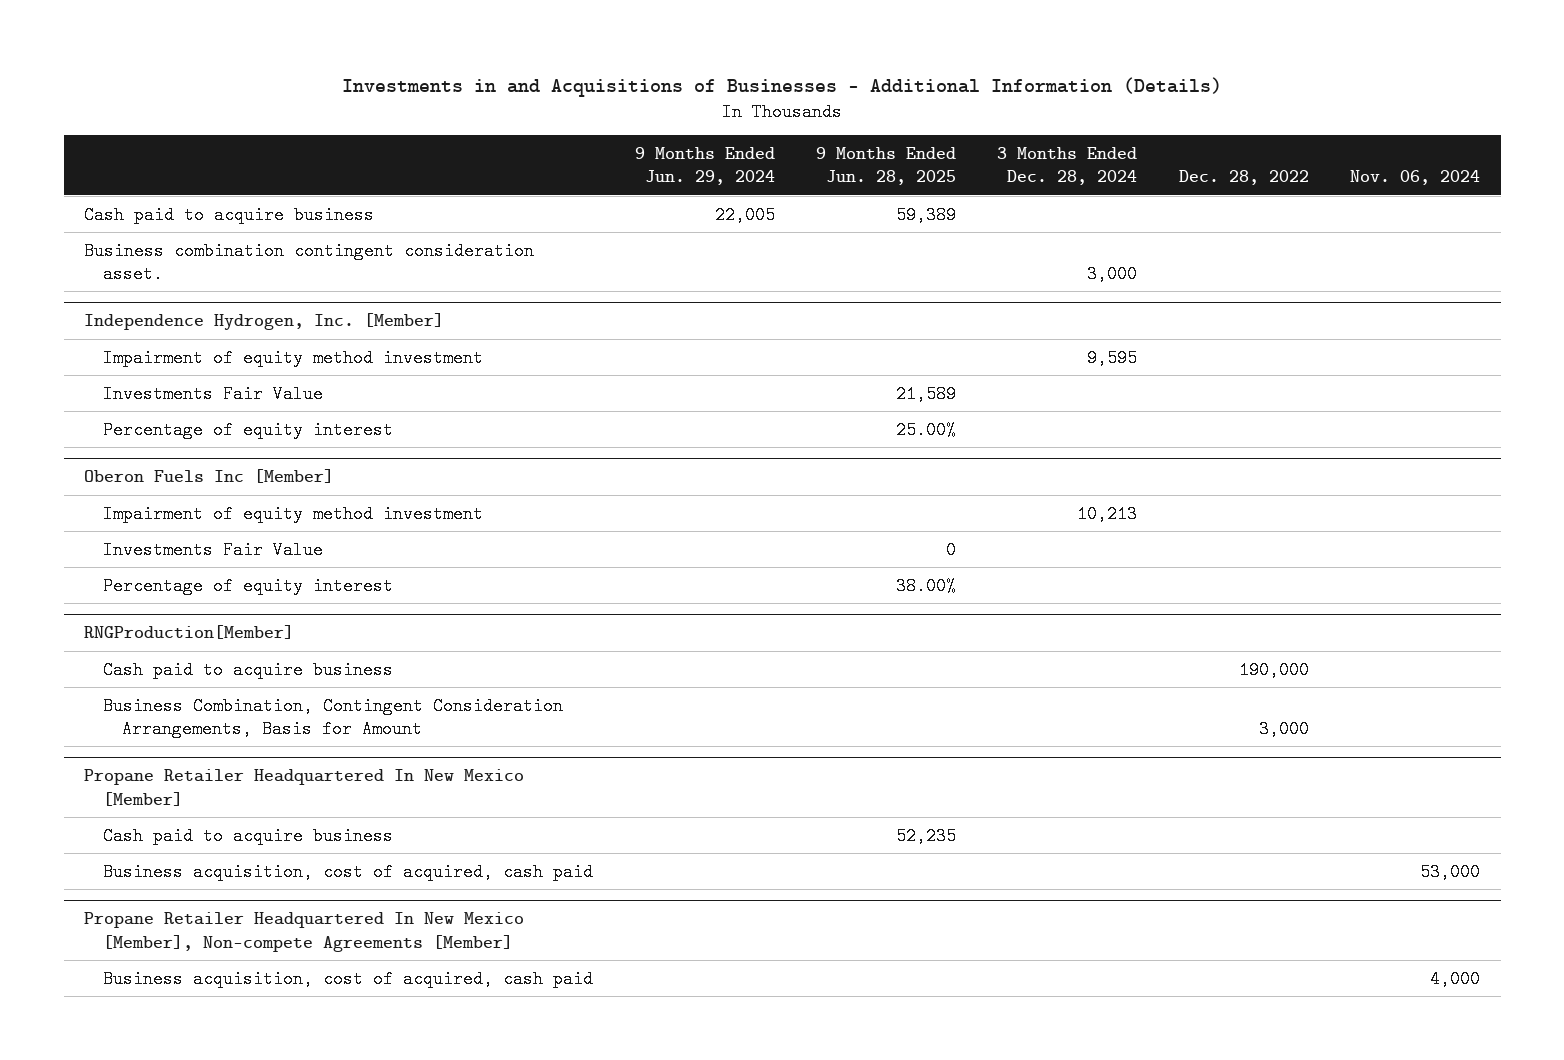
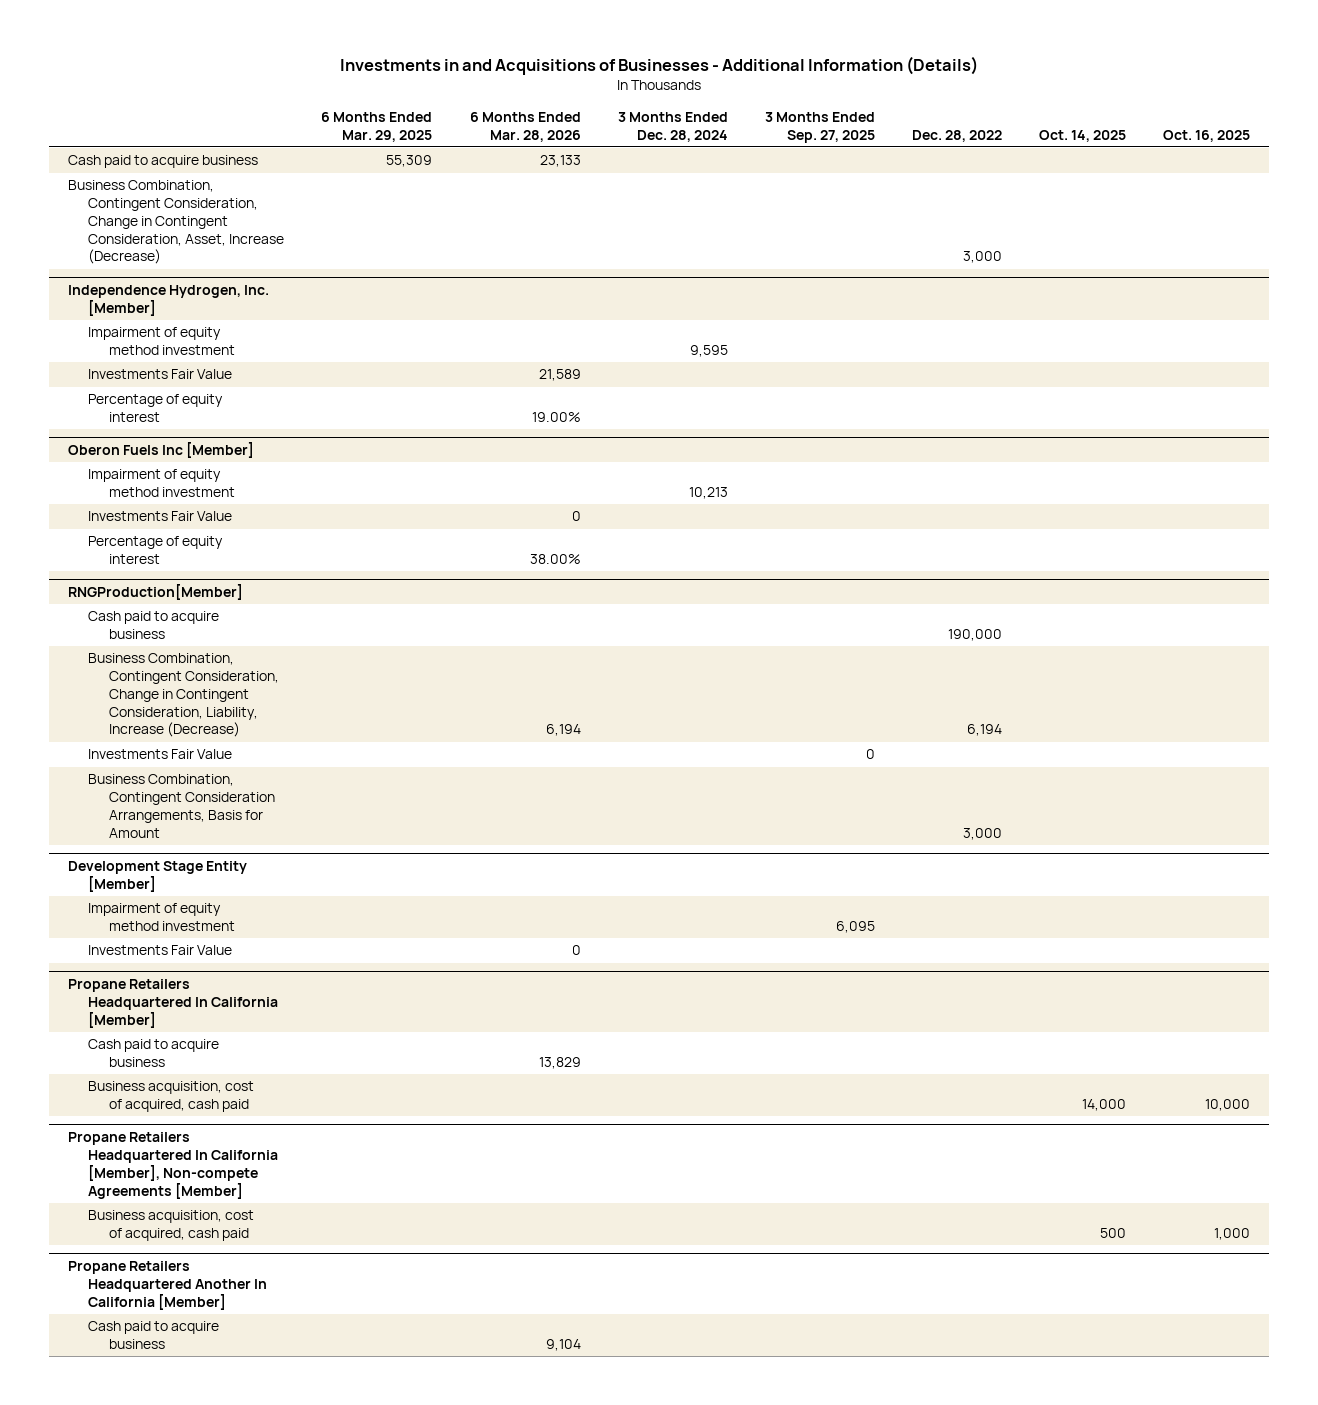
- | 9 Months Ended Jun. 29, 2024 | 9 Months Ended Jun. 28, 2025 | 3 Months Ended Dec. 28, 2024 | Dec. 28, 2022 | Nov. 06, 2024
+ | 6 Months Ended Mar. 29, 2025 | 6 Months Ended Mar. 28, 2026 | 3 Months Ended Dec. 28, 2024 | 3 Months Ended Sep. 27, 2025 | Dec. 28, 2022 | Oct. 14, 2025 | Oct. 16, 2025
- Business combination contingent consideration asset. | | | 3,000 | |
+ Business Combination, Contingent Consideration, Change in Contingent Consideration, Asset, Increase (Decrease) | | | | | 3,000 | |
@ RNGProduction[Member]
+ Business Combination, Contingent Consideration, Change in Contingent Consideration, Liability, Increase (Decrease) | | 6,194 | | | 6,194 | |
+ Investments Fair Value | | | | 0 | | |
- Propane Retailer Headquartered In New Mexico [Member]
- Cash paid to acquire business | | 52,235 | | |
- Business acquisition, cost of acquired, cash paid | | | | | 53,000
- Propane Retailer Headquartered In New Mexico [Member], Non-compete Agreements [Member]
+ Development Stage Entity [Member]
+ Impairment of equity method investment | | | | 6,095 | | |
+ Investments Fair Value | | 0 | | | | |
+ Propane Retailers Headquartered In California [Member]
+ Cash paid to acquire business | | 13,829 | | | | |
+ Business acquisition, cost of acquired, cash paid | | | | | | 14,000 | 10,000
+ Propane Retailers Headquartered In California [Member], Non-compete Agreements [Member]
+ Propane Retailers Headquartered Another In California [Member]
+ Cash paid to acquire business | | 9,104 | | | | |

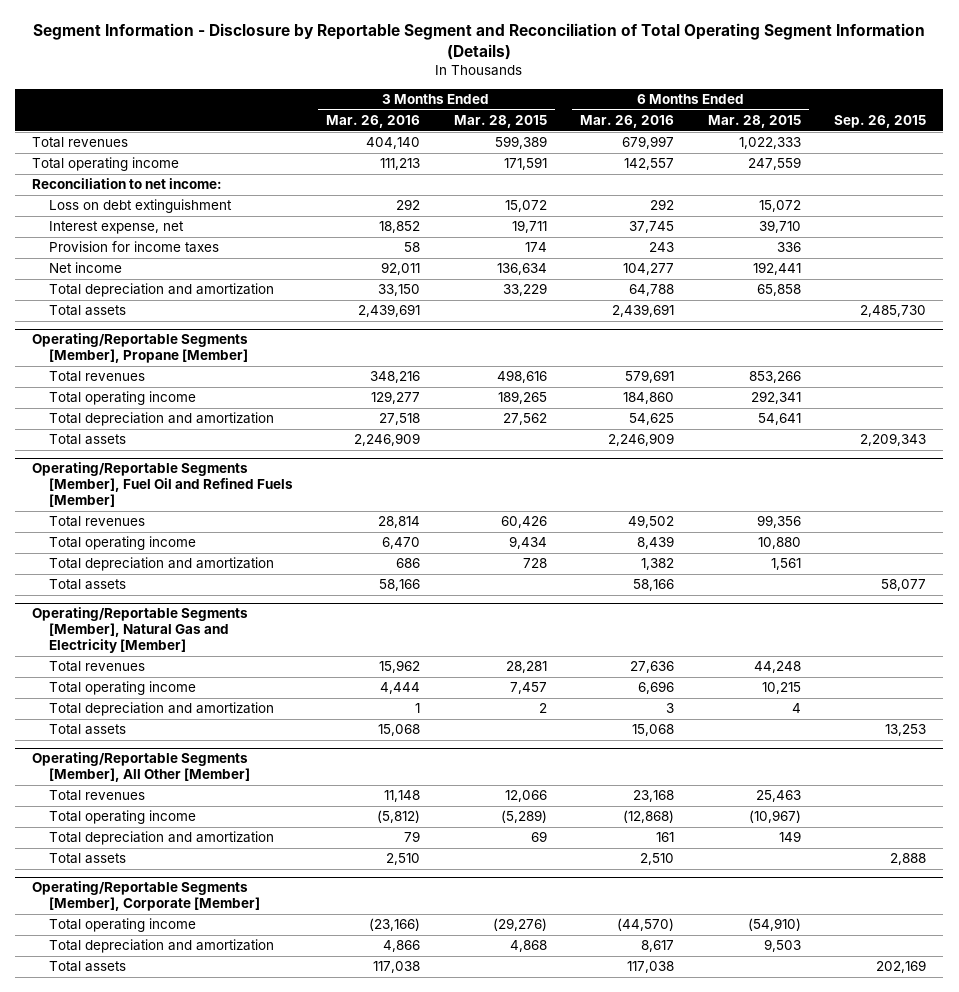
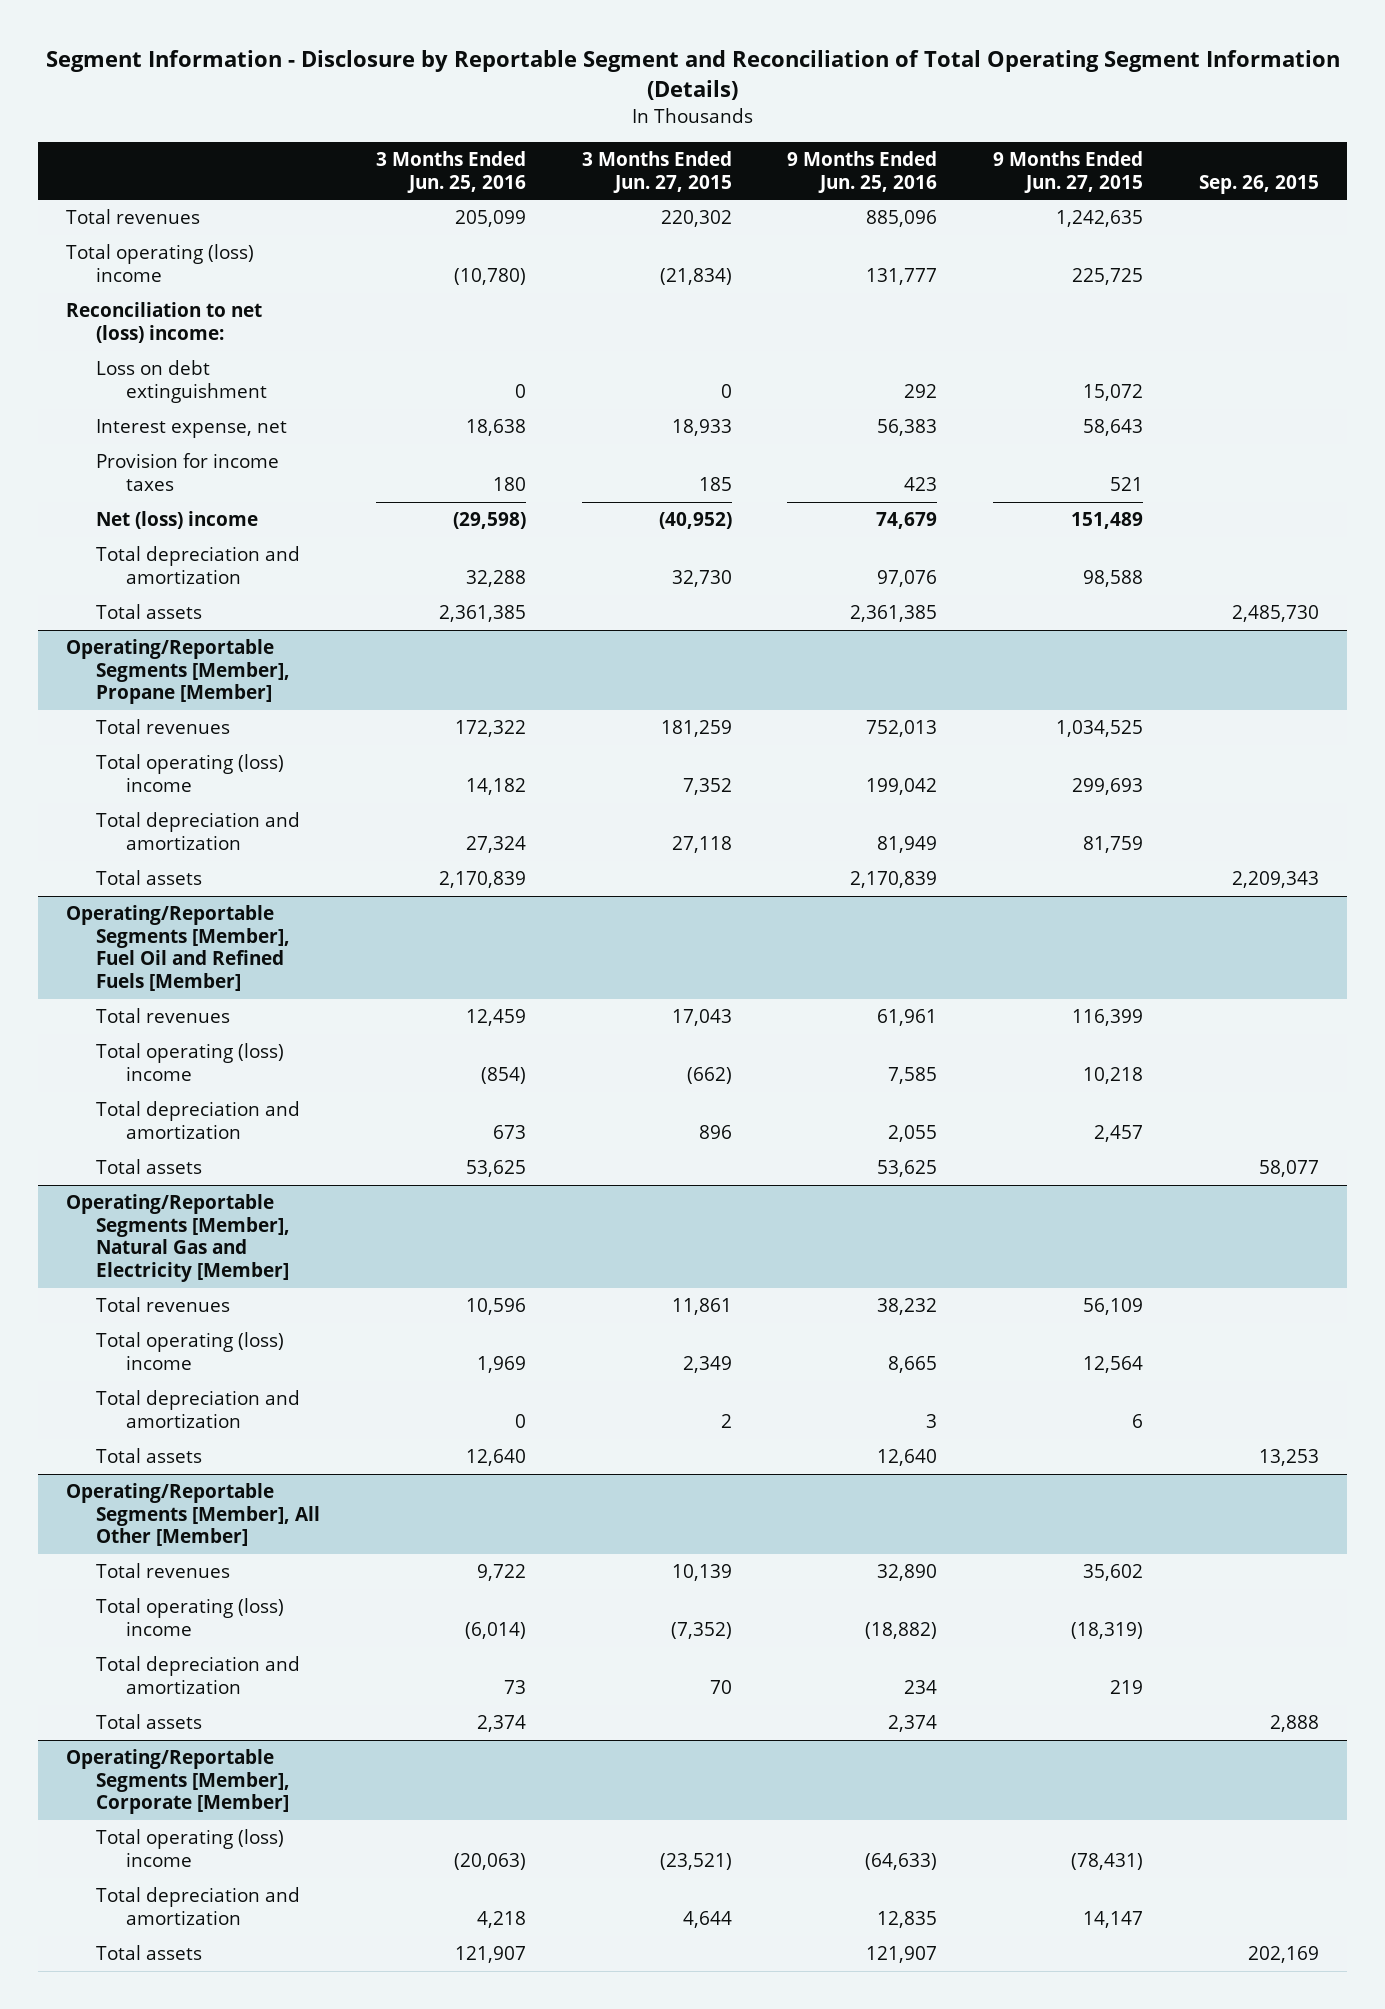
- | 3 Months Ended Mar. 26, 2016 | 3 Months Ended Mar. 28, 2015 | 6 Months Ended Mar. 26, 2016 | 6 Months Ended Mar. 28, 2015 | Sep. 26, 2015
+ | 3 Months Ended Jun. 25, 2016 | 3 Months Ended Jun. 27, 2015 | 9 Months Ended Jun. 25, 2016 | 9 Months Ended Jun. 27, 2015 | Sep. 26, 2015
- Total operating income | 111,213 | 171,591 | 142,557 | 247,559 |
- Reconciliation to net income:
+ Total operating (loss) income | (10,780) | (21,834) | 131,777 | 225,725 |
+ Reconciliation to net (loss) income:
- Net income | 92,011 | 136,634 | 104,277 | 192,441 |
+ Net (loss) income | (29,598) | (40,952) | 74,679 | 151,489 |
@ Operating/Reportable Segments [Member], Propane [Member]
- Total operating income | 129,277 | 189,265 | 184,860 | 292,341 |
+ Total operating (loss) income | 14,182 | 7,352 | 199,042 | 299,693 |
@ Operating/Reportable Segments [Member], Fuel Oil and Refined Fuels [Member]
- Total operating income | 6,470 | 9,434 | 8,439 | 10,880 |
+ Total operating (loss) income | (854) | (662) | 7,585 | 10,218 |
@ Operating/Reportable Segments [Member], Natural Gas and Electricity [Member]
- Total operating income | 4,444 | 7,457 | 6,696 | 10,215 |
+ Total operating (loss) income | 1,969 | 2,349 | 8,665 | 12,564 |
@ Operating/Reportable Segments [Member], All Other [Member]
- Total operating income | (5,812) | (5,289) | (12,868) | (10,967) |
+ Total operating (loss) income | (6,014) | (7,352) | (18,882) | (18,319) |
@ Operating/Reportable Segments [Member], Corporate [Member]
- Total operating income | (23,166) | (29,276) | (44,570) | (54,910) |
+ Total operating (loss) income | (20,063) | (23,521) | (64,633) | (78,431) |

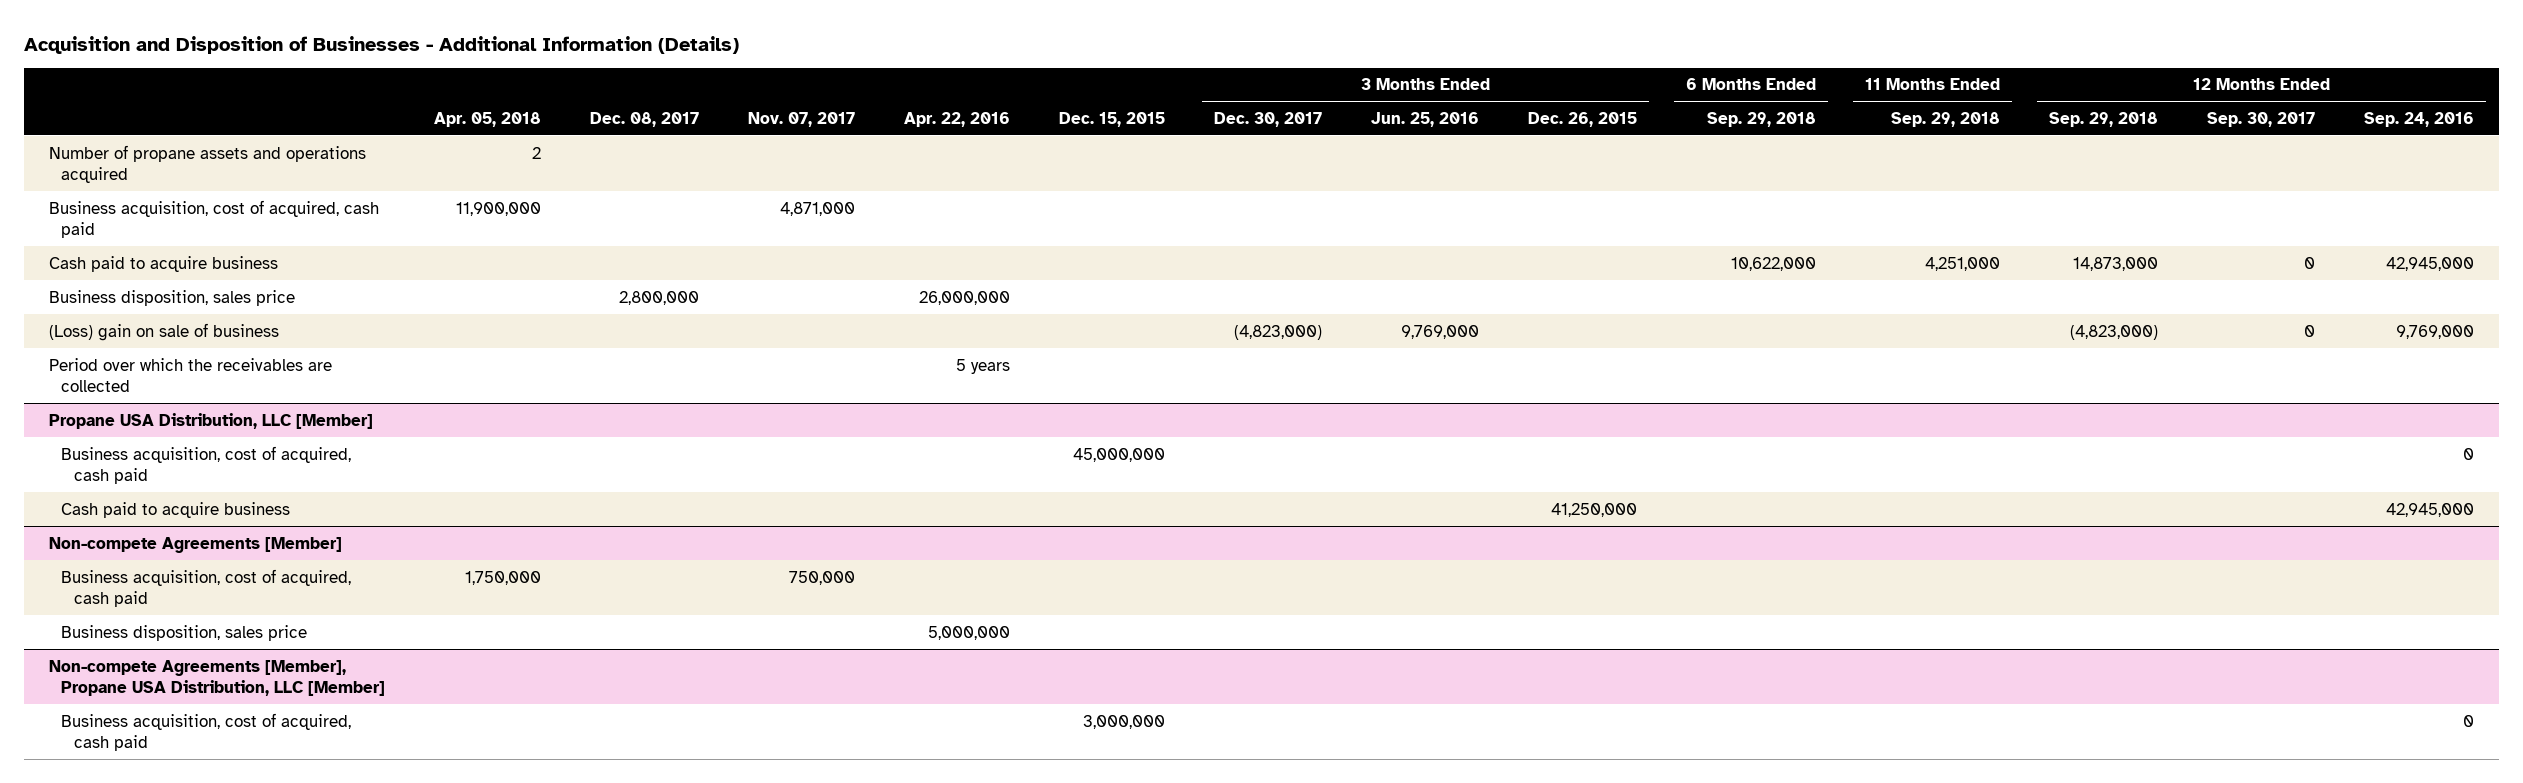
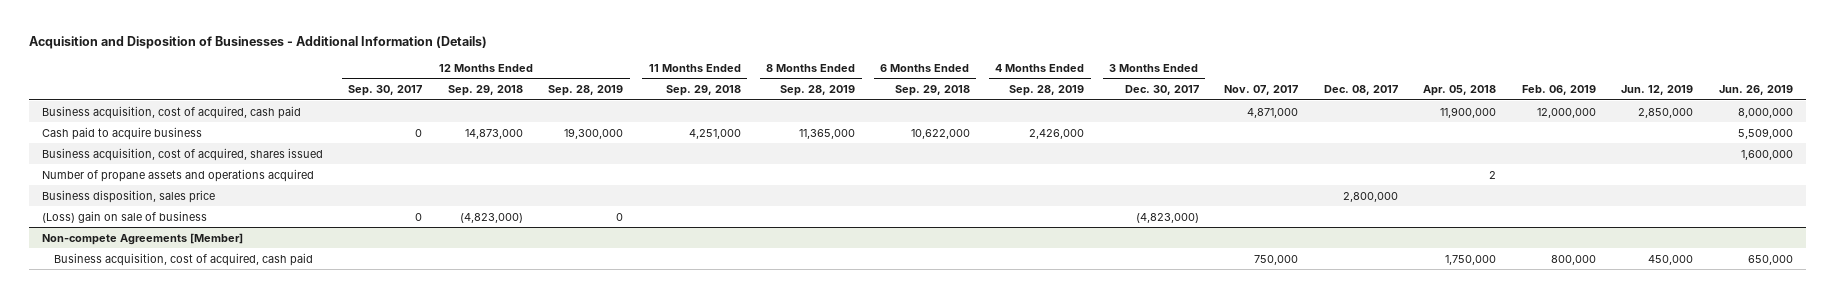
- | Apr. 05, 2018 | Dec. 08, 2017 | Nov. 07, 2017 | Apr. 22, 2016 | Dec. 15, 2015 | 3 Months Ended Dec. 30, 2017 | 3 Months Ended Jun. 25, 2016 | 3 Months Ended Dec. 26, 2015 | 6 Months Ended Sep. 29, 2018 | 11 Months Ended Sep. 29, 2018 | 12 Months Ended Sep. 29, 2018 | 12 Months Ended Sep. 30, 2017 | 12 Months Ended Sep. 24, 2016
+ | 12 Months Ended Sep. 30, 2017 | 12 Months Ended Sep. 29, 2018 | 12 Months Ended Sep. 28, 2019 | 11 Months Ended Sep. 29, 2018 | 8 Months Ended Sep. 28, 2019 | 6 Months Ended Sep. 29, 2018 | 4 Months Ended Sep. 28, 2019 | 3 Months Ended Dec. 30, 2017 | Nov. 07, 2017 | Dec. 08, 2017 | Apr. 05, 2018 | Feb. 06, 2019 | Jun. 12, 2019 | Jun. 26, 2019
+ Business acquisition, cost of acquired, shares issued | | | | | | | | | | | | | | 1,600,000
moved down: Number of propane assets and operations acquired | | | | | | | | | | | 2 | | |
- Period over which the receivables are collected | | | | 5 years | | | | | | | | |
- Propane USA Distribution, LLC [Member]
- Business acquisition, cost of acquired, cash paid | | | | | 45,000,000 | | | | | | | | 0
- Cash paid to acquire business | | | | | | | | 41,250,000 | | | | | 42,945,000
@ Non-compete Agreements [Member]
- Business disposition, sales price | | | | 5,000,000 | | | | | | | | |
- Non-compete Agreements [Member], Propane USA Distribution, LLC [Member]
- Business acquisition, cost of acquired, cash paid | | | | | 3,000,000 | | | | | | | | 0

